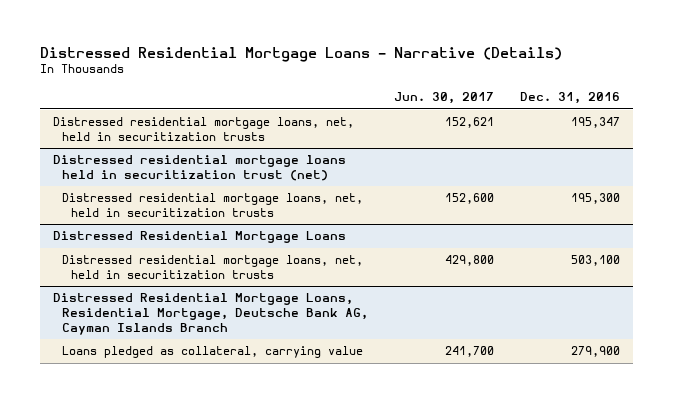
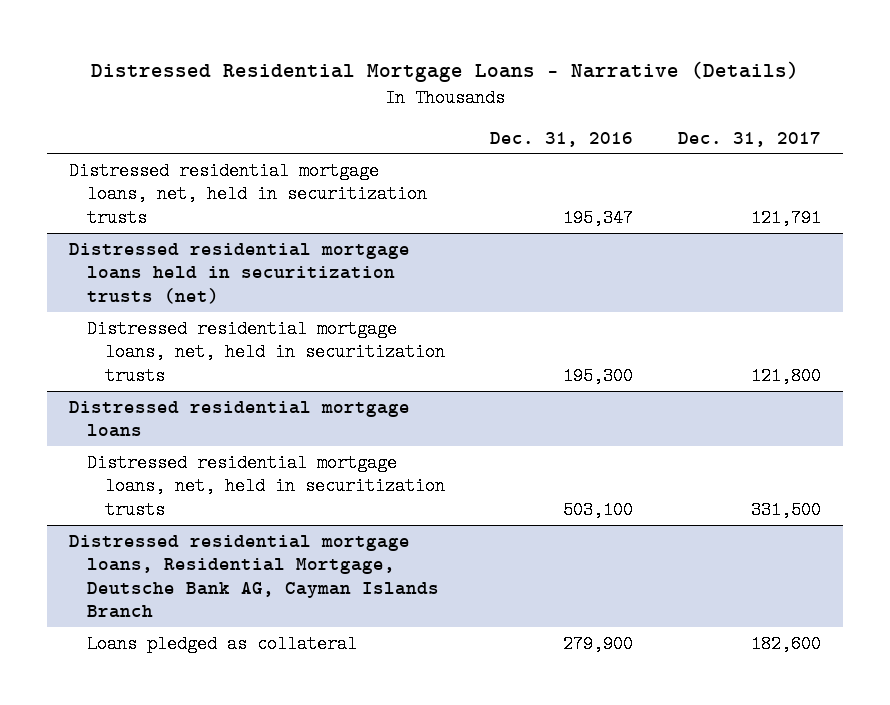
- | Jun. 30, 2017 | Dec. 31, 2016
+ | Dec. 31, 2016 | Dec. 31, 2017
- Distressed residential mortgage loans held in securitization trust (net)
+ Distressed residential mortgage loans held in securitization trusts (net)
- Distressed Residential Mortgage Loans
+ Distressed residential mortgage loans
- Distressed Residential Mortgage Loans, Residential Mortgage, Deutsche Bank AG, Cayman Islands Branch
- Loans pledged as collateral, carrying value | 241,700 | 279,900
+ Distressed residential mortgage loans, Residential Mortgage, Deutsche Bank AG, Cayman Islands Branch
+ Loans pledged as collateral | 279,900 | 182,600

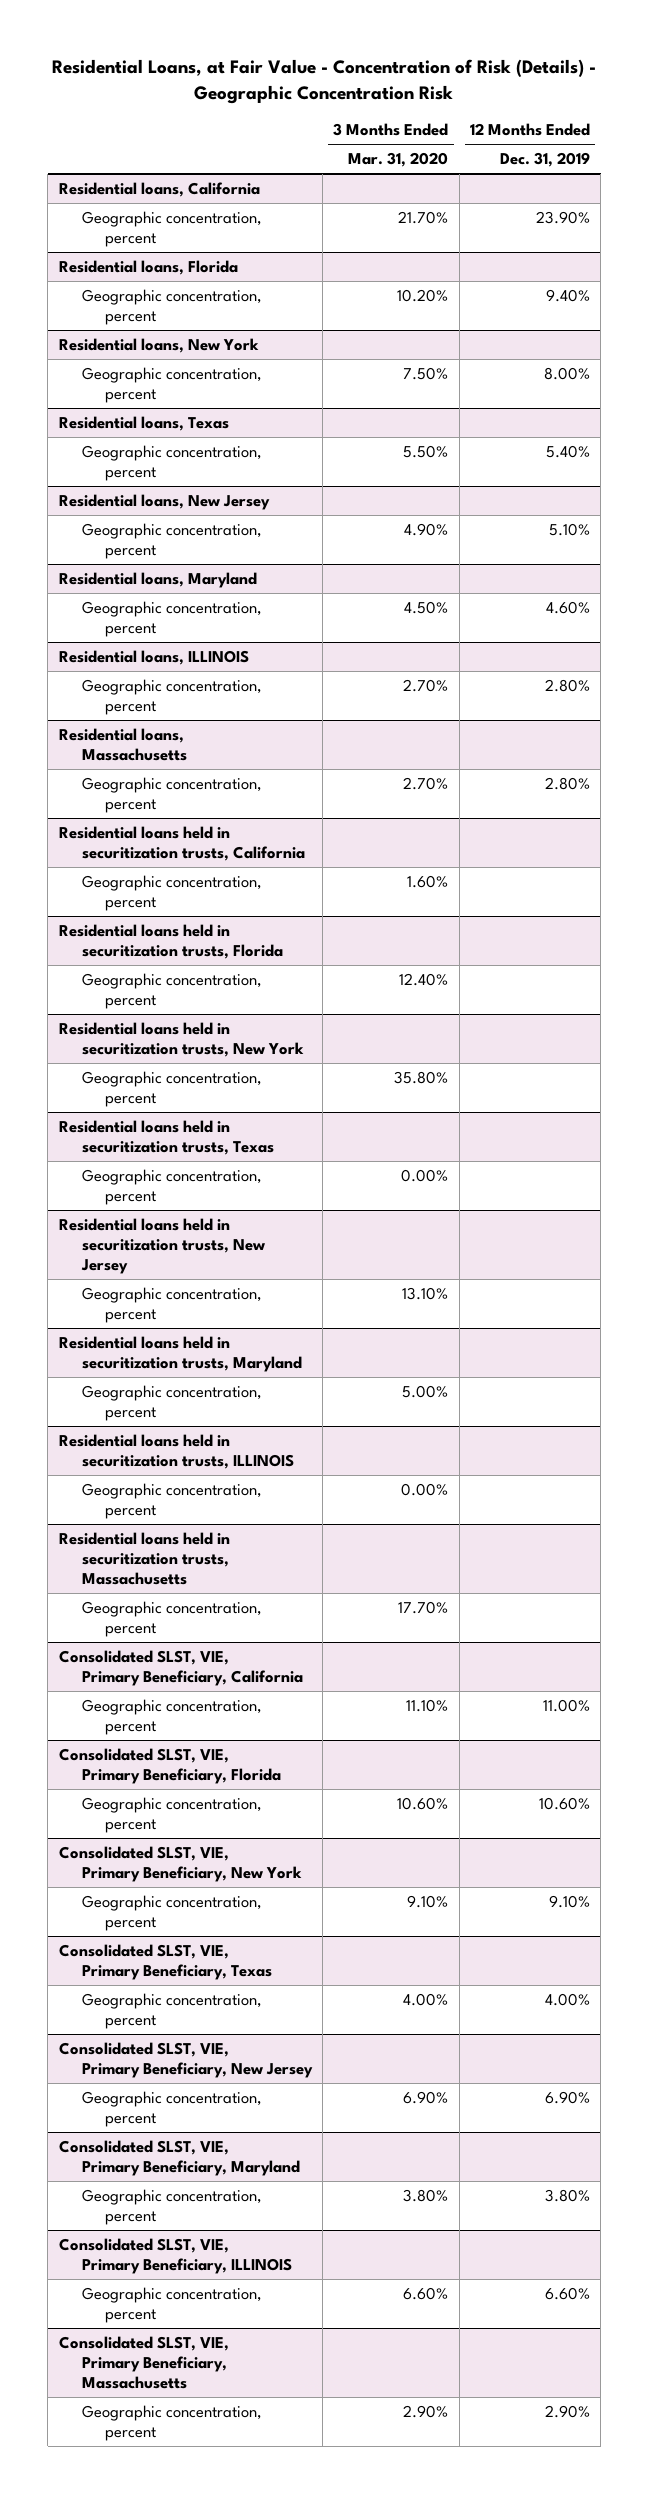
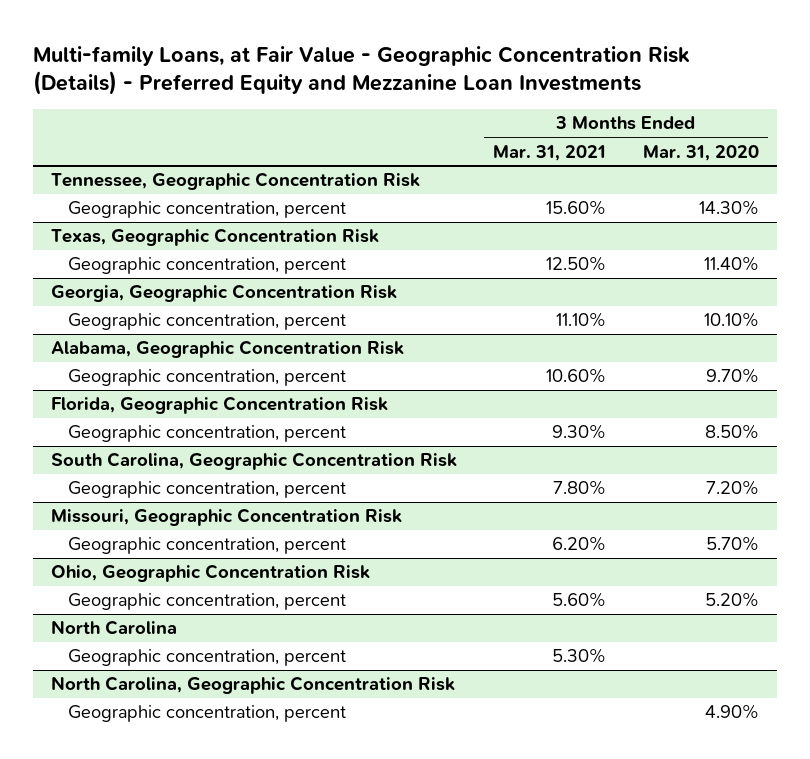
- Residential Loans, at Fair Value - Concentration of Risk (Details) - Geographic Concentration Risk
+ Multi-family Loans, at Fair Value - Geographic Concentration Risk (Details) - Preferred Equity and Mezzanine Loan Investments
- | 3 Months Ended Mar. 31, 2020 | 12 Months Ended Dec. 31, 2019
+ | 3 Months Ended Mar. 31, 2021 | 3 Months Ended Mar. 31, 2020
- Residential loans, California
- Geographic concentration, percent | 21.70% | 23.90%
- Residential loans, Florida
- Geographic concentration, percent | 10.20% | 9.40%
- Residential loans, New York
- Geographic concentration, percent | 7.50% | 8.00%
- Residential loans, Texas
- Geographic concentration, percent | 5.50% | 5.40%
- Residential loans, New Jersey
+ Tennessee, Geographic Concentration Risk
+ Geographic concentration, percent | 15.60% | 14.30%
+ Texas, Geographic Concentration Risk
+ Geographic concentration, percent | 12.50% | 11.40%
+ Georgia, Geographic Concentration Risk
+ Geographic concentration, percent | 11.10% | 10.10%
+ Alabama, Geographic Concentration Risk
+ Geographic concentration, percent | 10.60% | 9.70%
+ Florida, Geographic Concentration Risk
+ Geographic concentration, percent | 9.30% | 8.50%
+ South Carolina, Geographic Concentration Risk
+ Geographic concentration, percent | 7.80% | 7.20%
+ Missouri, Geographic Concentration Risk
+ Geographic concentration, percent | 6.20% | 5.70%
+ Ohio, Geographic Concentration Risk
+ Geographic concentration, percent | 5.60% | 5.20%
+ North Carolina
+ Geographic concentration, percent | 5.30% |
+ North Carolina, Geographic Concentration Risk
- Residential loans, Maryland
- Geographic concentration, percent | 4.50% | 4.60%
- Residential loans, ILLINOIS
- Geographic concentration, percent | 2.70% | 2.80%
- Residential loans, Massachusetts
- Geographic concentration, percent | 2.70% | 2.80%
- Residential loans held in securitization trusts, California
- Geographic concentration, percent | 1.60% |
- Residential loans held in securitization trusts, Florida
- Geographic concentration, percent | 12.40% |
- Residential loans held in securitization trusts, New York
- Geographic concentration, percent | 35.80% |
- Residential loans held in securitization trusts, Texas
- Geographic concentration, percent | 0.00% |
- Residential loans held in securitization trusts, New Jersey
- Geographic concentration, percent | 13.10% |
- Residential loans held in securitization trusts, Maryland
- Geographic concentration, percent | 5.00% |
- Residential loans held in securitization trusts, ILLINOIS
- Geographic concentration, percent | 0.00% |
- Residential loans held in securitization trusts, Massachusetts
- Geographic concentration, percent | 17.70% |
- Consolidated SLST, VIE, Primary Beneficiary, California
- Geographic concentration, percent | 11.10% | 11.00%
- Consolidated SLST, VIE, Primary Beneficiary, Florida
- Geographic concentration, percent | 10.60% | 10.60%
- Consolidated SLST, VIE, Primary Beneficiary, New York
- Geographic concentration, percent | 9.10% | 9.10%
- Consolidated SLST, VIE, Primary Beneficiary, Texas
- Geographic concentration, percent | 4.00% | 4.00%
- Consolidated SLST, VIE, Primary Beneficiary, New Jersey
- Geographic concentration, percent | 6.90% | 6.90%
- Consolidated SLST, VIE, Primary Beneficiary, Maryland
- Geographic concentration, percent | 3.80% | 3.80%
- Consolidated SLST, VIE, Primary Beneficiary, ILLINOIS
- Geographic concentration, percent | 6.60% | 6.60%
- Consolidated SLST, VIE, Primary Beneficiary, Massachusetts
- Geographic concentration, percent | 2.90% | 2.90%

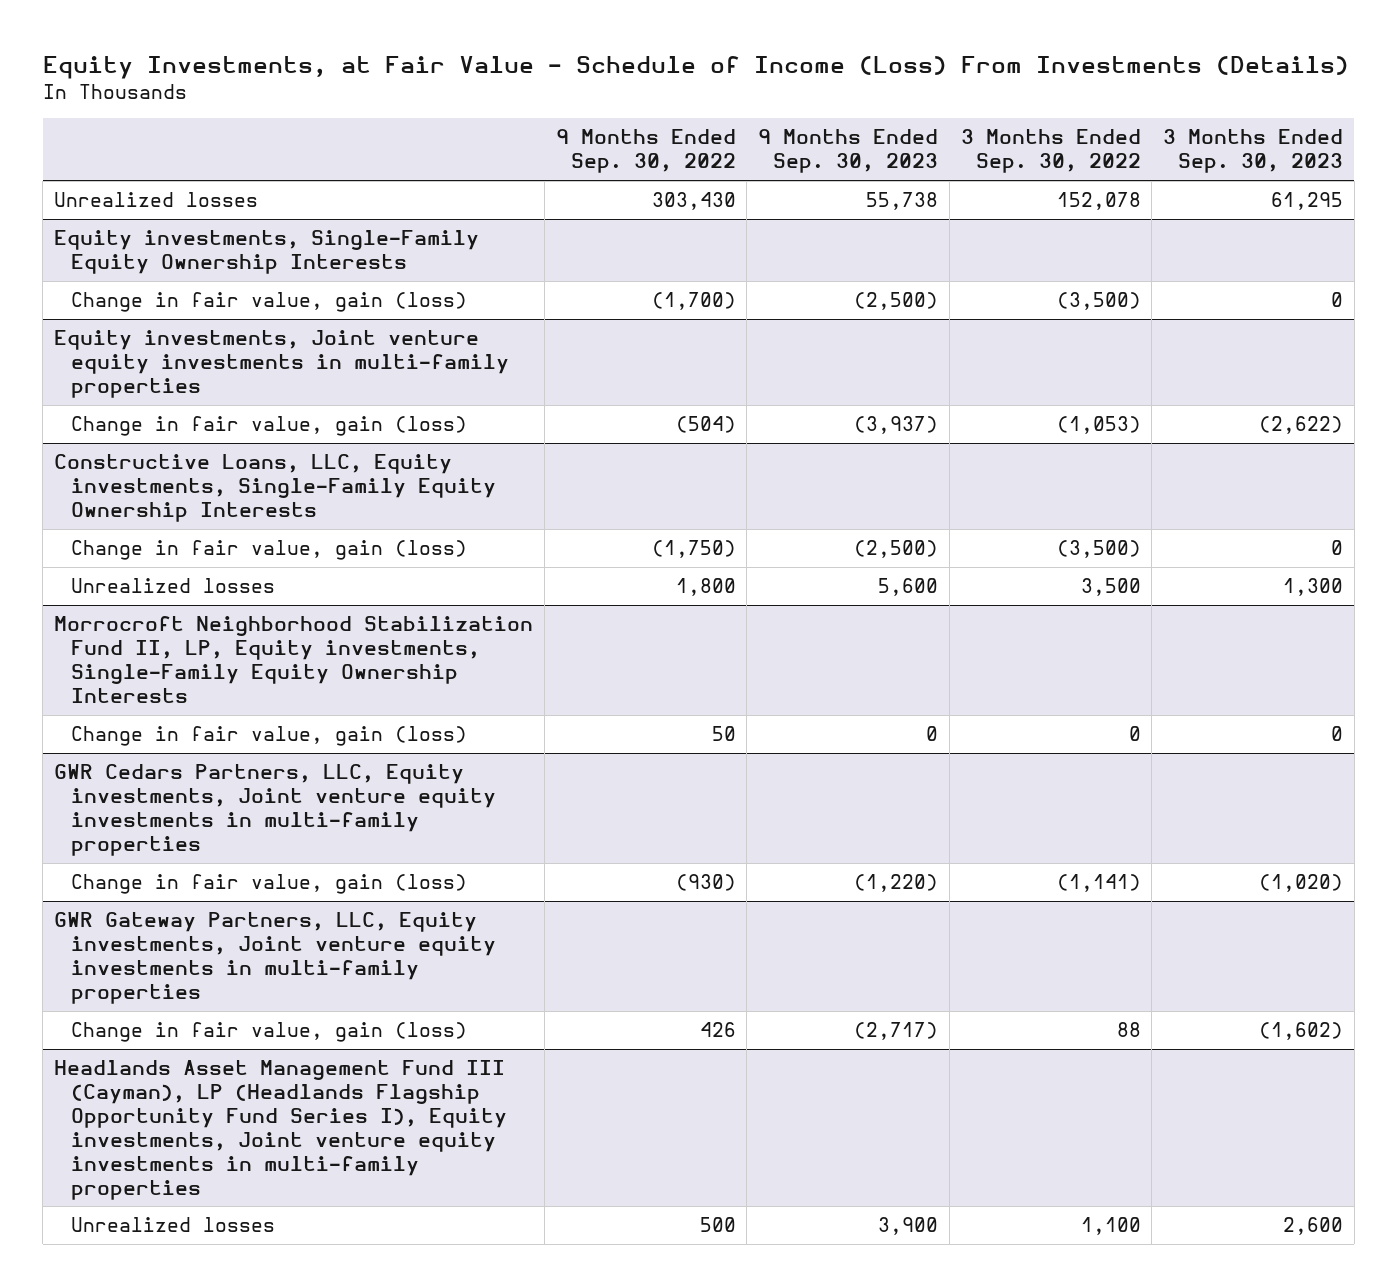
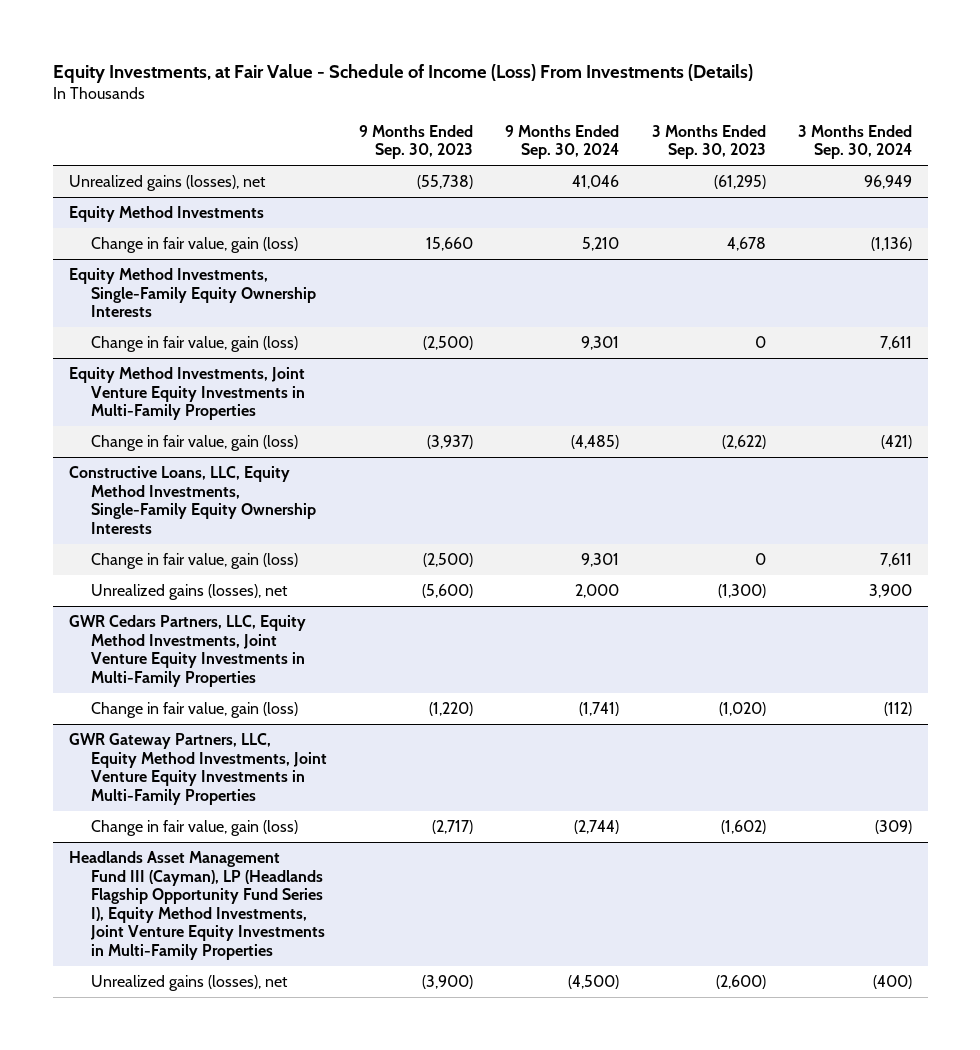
- | 9 Months Ended Sep. 30, 2022 | 9 Months Ended Sep. 30, 2023 | 3 Months Ended Sep. 30, 2022 | 3 Months Ended Sep. 30, 2023
+ | 9 Months Ended Sep. 30, 2023 | 9 Months Ended Sep. 30, 2024 | 3 Months Ended Sep. 30, 2023 | 3 Months Ended Sep. 30, 2024
- Unrealized losses | 303,430 | 55,738 | 152,078 | 61,295
- Equity investments, Single-Family Equity Ownership Interests
+ Unrealized gains (losses), net | (55,738) | 41,046 | (61,295) | 96,949
+ Equity Method Investments
+ Change in fair value, gain (loss) | 15,660 | 5,210 | 4,678 | (1,136)
+ Equity Method Investments, Single-Family Equity Ownership Interests
- Equity investments, Joint venture equity investments in multi-family properties
+ Equity Method Investments, Joint Venture Equity Investments in Multi-Family Properties
- Constructive Loans, LLC, Equity investments, Single-Family Equity Ownership Interests
+ Constructive Loans, LLC, Equity Method Investments, Single-Family Equity Ownership Interests
- Unrealized losses | 1,800 | 5,600 | 3,500 | 1,300
- Morrocroft Neighborhood Stabilization Fund II, LP, Equity investments, Single-Family Equity Ownership Interests
- Change in fair value, gain (loss) | 50 | 0 | 0 | 0
- GWR Cedars Partners, LLC, Equity investments, Joint venture equity investments in multi-family properties
+ Unrealized gains (losses), net | (5,600) | 2,000 | (1,300) | 3,900
+ GWR Cedars Partners, LLC, Equity Method Investments, Joint Venture Equity Investments in Multi-Family Properties
- GWR Gateway Partners, LLC, Equity investments, Joint venture equity investments in multi-family properties
+ GWR Gateway Partners, LLC, Equity Method Investments, Joint Venture Equity Investments in Multi-Family Properties
- Headlands Asset Management Fund III (Cayman), LP (Headlands Flagship Opportunity Fund Series I), Equity investments, Joint venture equity investments in multi-family properties
- Unrealized losses | 500 | 3,900 | 1,100 | 2,600
+ Headlands Asset Management Fund III (Cayman), LP (Headlands Flagship Opportunity Fund Series I), Equity Method Investments, Joint Venture Equity Investments in Multi-Family Properties
+ Unrealized gains (losses), net | (3,900) | (4,500) | (2,600) | (400)

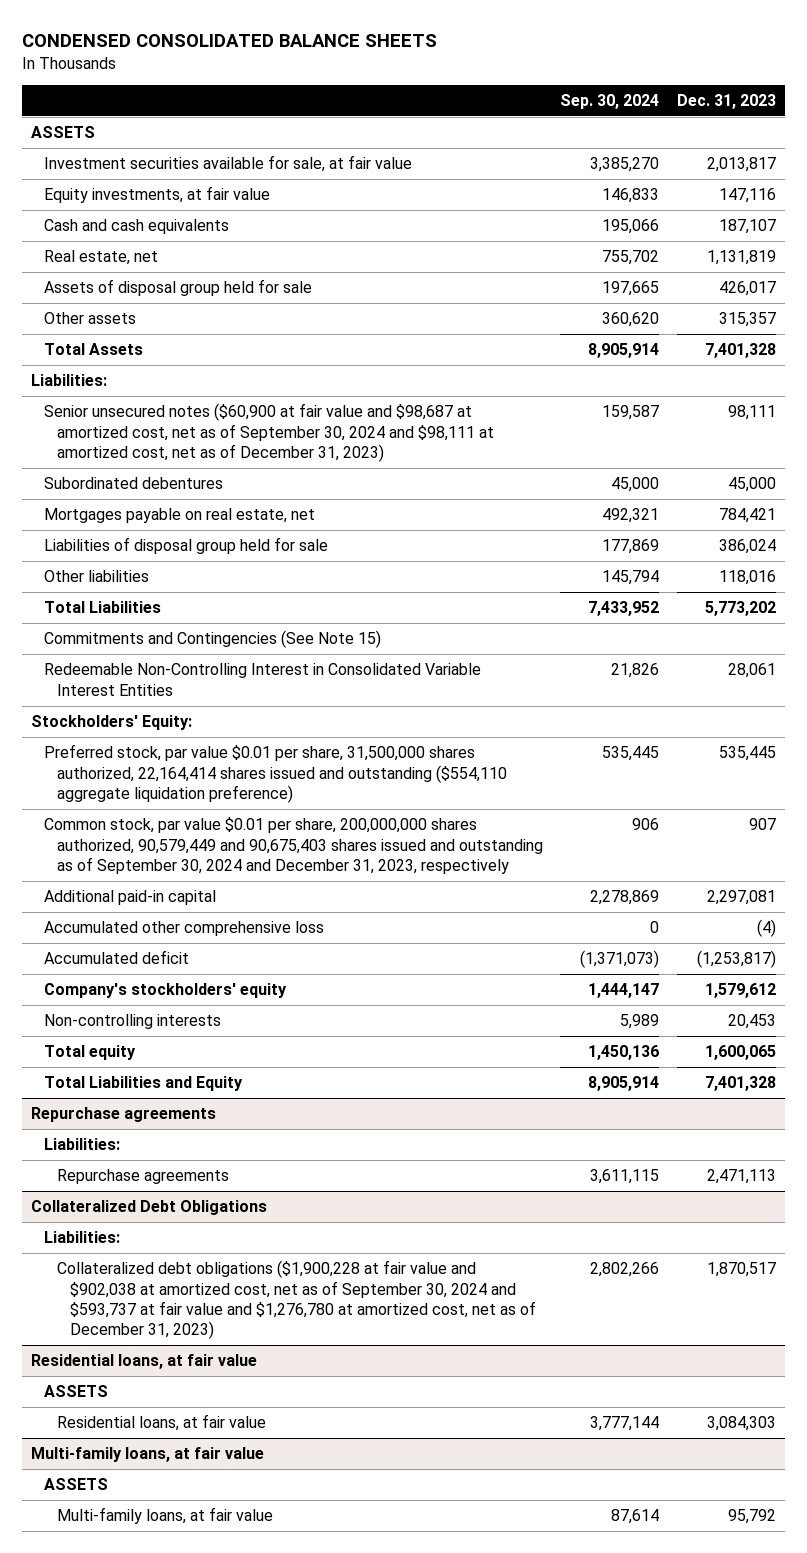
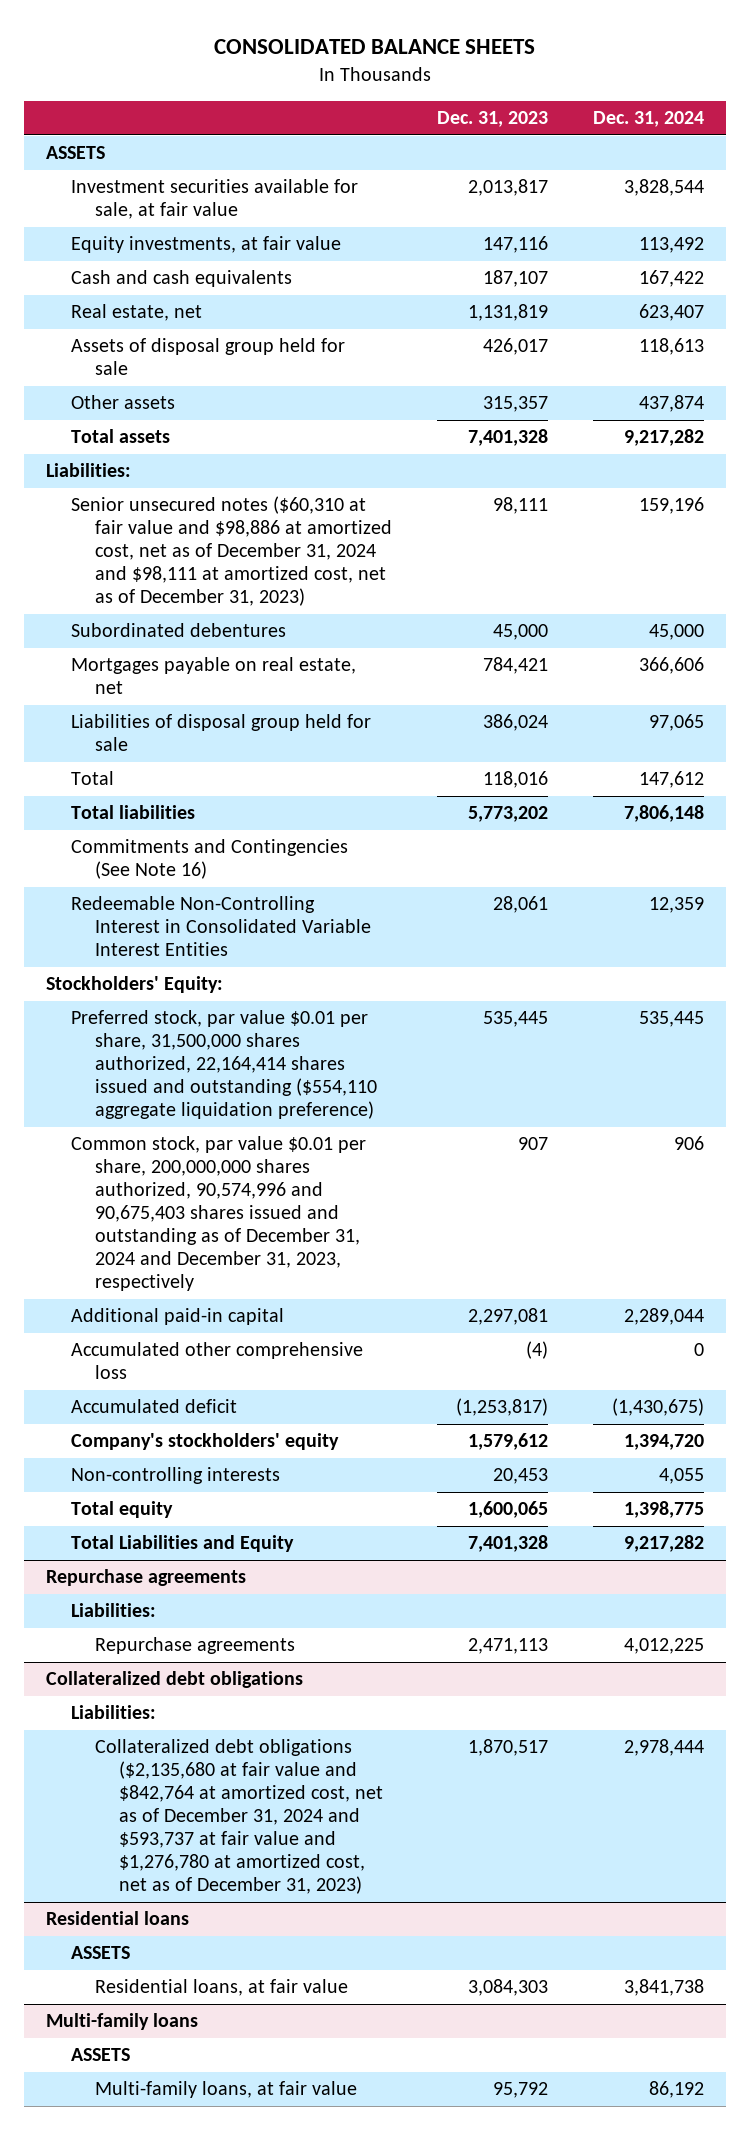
- CONDENSED CONSOLIDATED BALANCE SHEETS
+ CONSOLIDATED BALANCE SHEETS
- | Sep. 30, 2024 | Dec. 31, 2023
+ | Dec. 31, 2023 | Dec. 31, 2024
- Total Assets | 8,905,914 | 7,401,328
+ Total assets | 7,401,328 | 9,217,282
- Senior unsecured notes ($60,900 at fair value and $98,687 at amortized cost, net as of September 30, 2024 and $98,111 at amortized cost, net as of December 31, 2023) | 159,587 | 98,111
+ Senior unsecured notes ($60,310 at fair value and $98,886 at amortized cost, net as of December 31, 2024 and $98,111 at amortized cost, net as of December 31, 2023) | 98,111 | 159,196
- Other liabilities | 145,794 | 118,016
- Total Liabilities | 7,433,952 | 5,773,202
- Commitments and Contingencies (See Note 15)
+ Total | 118,016 | 147,612
+ Total liabilities | 5,773,202 | 7,806,148
+ Commitments and Contingencies (See Note 16)
- Common stock, par value $0.01 per share, 200,000,000 shares authorized, 90,579,449 and 90,675,403 shares issued and outstanding as of September 30, 2024 and December 31, 2023, respectively | 906 | 907
+ Common stock, par value $0.01 per share, 200,000,000 shares authorized, 90,574,996 and 90,675,403 shares issued and outstanding as of December 31, 2024 and December 31, 2023, respectively | 907 | 906
- Collateralized Debt Obligations
+ Collateralized debt obligations
- Collateralized debt obligations ($1,900,228 at fair value and $902,038 at amortized cost, net as of September 30, 2024 and $593,737 at fair value and $1,276,780 at amortized cost, net as of December 31, 2023) | 2,802,266 | 1,870,517
- Residential loans, at fair value
+ Collateralized debt obligations ($2,135,680 at fair value and $842,764 at amortized cost, net as of December 31, 2024 and $593,737 at fair value and $1,276,780 at amortized cost, net as of December 31, 2023) | 1,870,517 | 2,978,444
+ Residential loans
- Multi-family loans, at fair value
+ Multi-family loans

